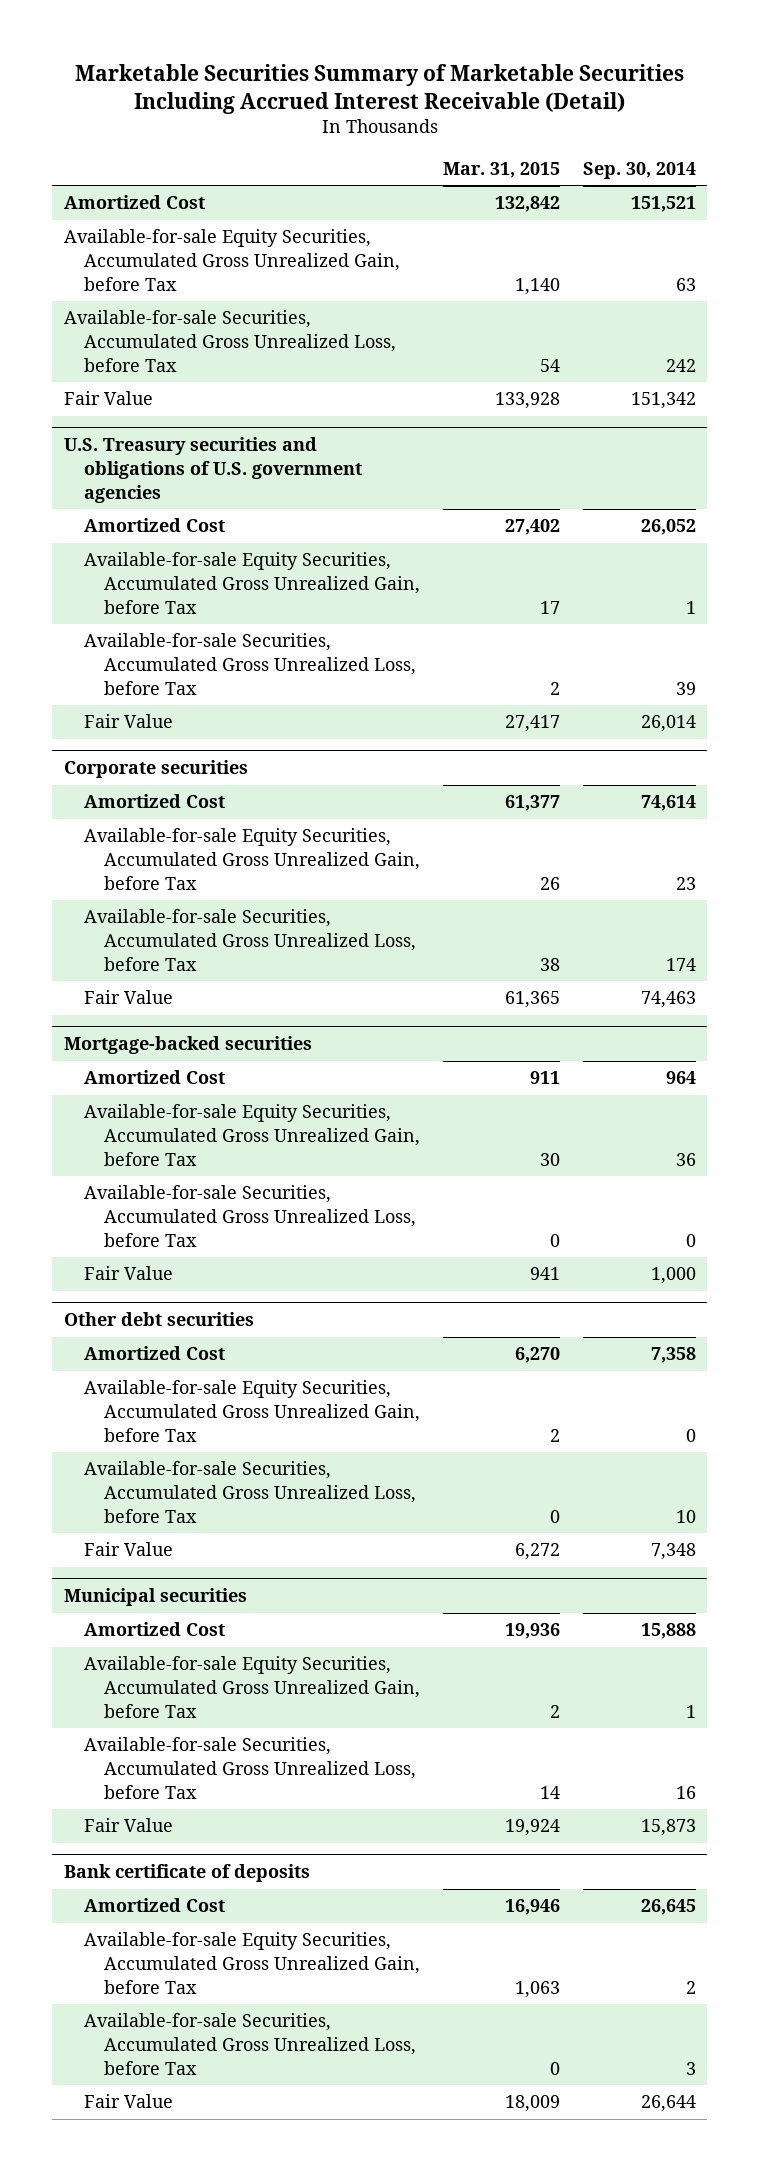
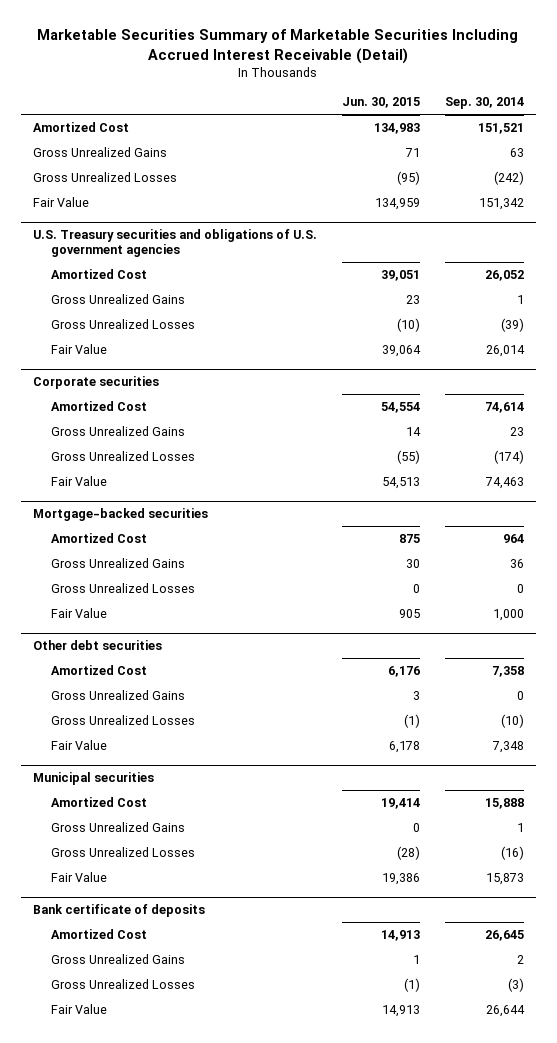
- | Mar. 31, 2015 | Sep. 30, 2014
+ | Jun. 30, 2015 | Sep. 30, 2014
- Available-for-sale Equity Securities, Accumulated Gross Unrealized Gain, before Tax | 1,140 | 63
- Available-for-sale Securities, Accumulated Gross Unrealized Loss, before Tax | 54 | 242
+ Gross Unrealized Gains | 71 | 63
+ Gross Unrealized Losses | (95) | (242)
@ U.S. Treasury securities and obligations of U.S. government agencies
- Available-for-sale Equity Securities, Accumulated Gross Unrealized Gain, before Tax | 17 | 1
- Available-for-sale Securities, Accumulated Gross Unrealized Loss, before Tax | 2 | 39
+ Gross Unrealized Gains | 23 | 1
+ Gross Unrealized Losses | (10) | (39)
@ Corporate securities
- Available-for-sale Equity Securities, Accumulated Gross Unrealized Gain, before Tax | 26 | 23
- Available-for-sale Securities, Accumulated Gross Unrealized Loss, before Tax | 38 | 174
+ Gross Unrealized Gains | 14 | 23
+ Gross Unrealized Losses | (55) | (174)
@ Mortgage-backed securities
- Available-for-sale Equity Securities, Accumulated Gross Unrealized Gain, before Tax | 30 | 36
- Available-for-sale Securities, Accumulated Gross Unrealized Loss, before Tax | 0 | 0
+ Gross Unrealized Gains | 30 | 36
+ Gross Unrealized Losses | 0 | 0
@ Other debt securities
- Available-for-sale Equity Securities, Accumulated Gross Unrealized Gain, before Tax | 2 | 0
- Available-for-sale Securities, Accumulated Gross Unrealized Loss, before Tax | 0 | 10
+ Gross Unrealized Gains | 3 | 0
+ Gross Unrealized Losses | (1) | (10)
@ Municipal securities
- Available-for-sale Equity Securities, Accumulated Gross Unrealized Gain, before Tax | 2 | 1
- Available-for-sale Securities, Accumulated Gross Unrealized Loss, before Tax | 14 | 16
+ Gross Unrealized Gains | 0 | 1
+ Gross Unrealized Losses | (28) | (16)
@ Bank certificate of deposits
- Available-for-sale Equity Securities, Accumulated Gross Unrealized Gain, before Tax | 1,063 | 2
- Available-for-sale Securities, Accumulated Gross Unrealized Loss, before Tax | 0 | 3
+ Gross Unrealized Gains | 1 | 2
+ Gross Unrealized Losses | (1) | (3)

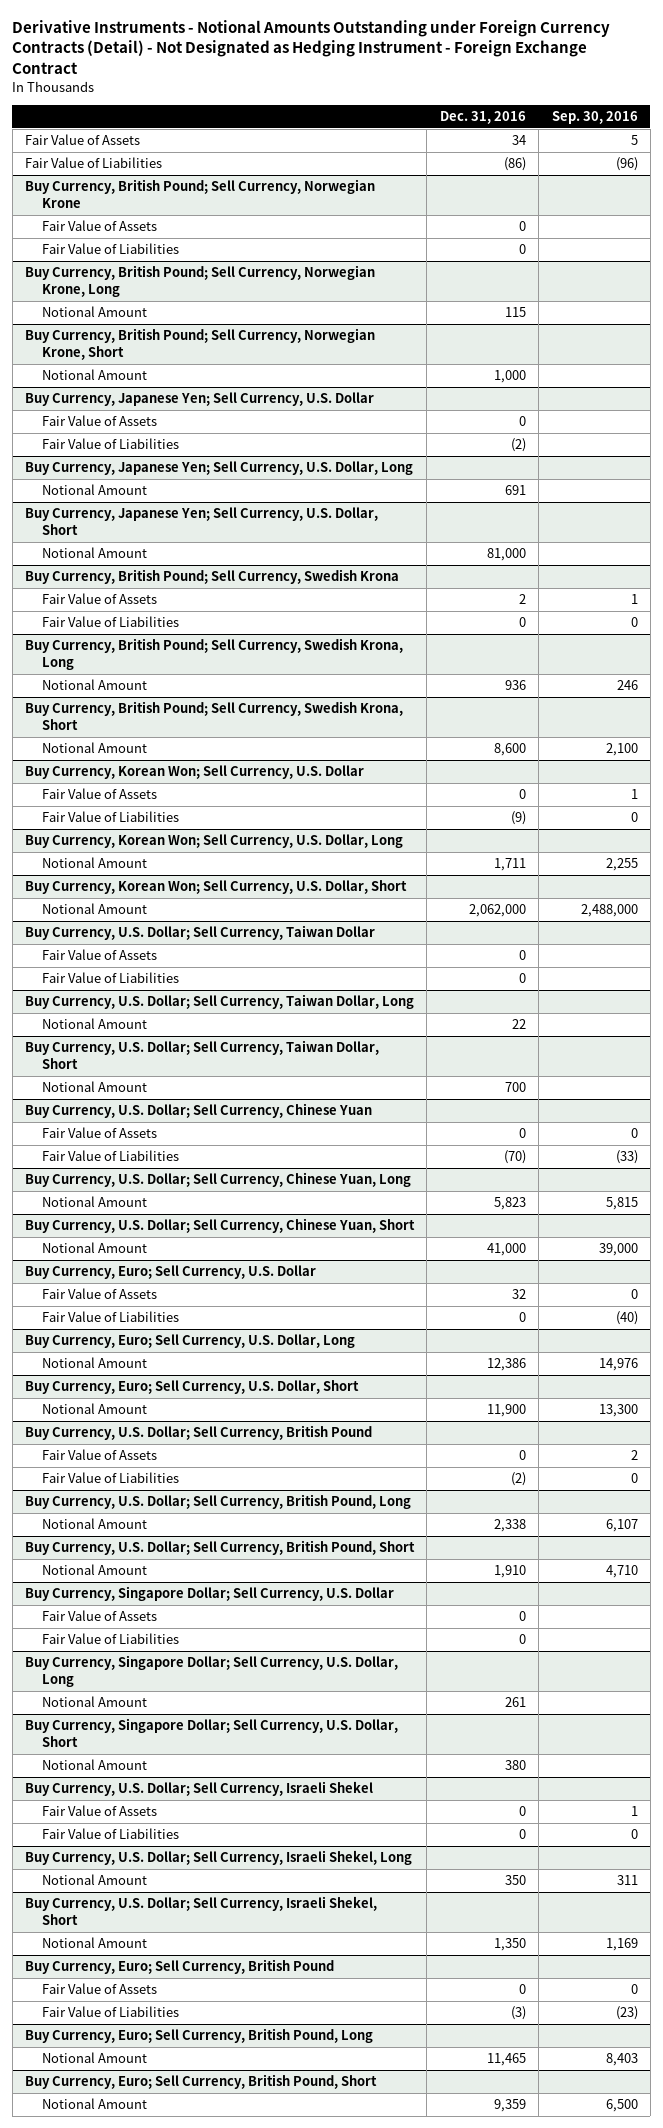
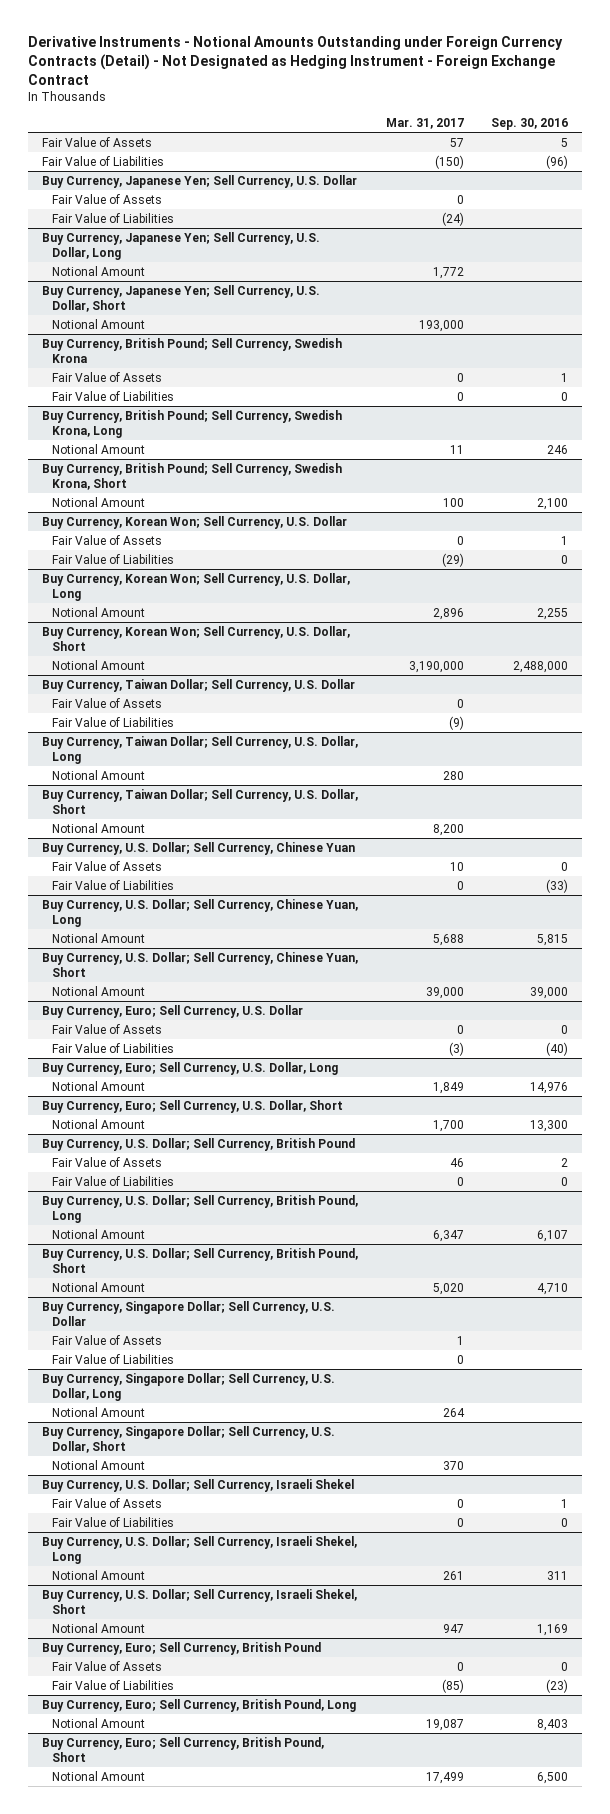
- | Dec. 31, 2016 | Sep. 30, 2016
+ | Mar. 31, 2017 | Sep. 30, 2016
- Buy Currency, British Pound; Sell Currency, Norwegian Krone
- Fair Value of Assets | 0 |
- Fair Value of Liabilities | 0 |
- Buy Currency, British Pound; Sell Currency, Norwegian Krone, Long
- Notional Amount | 115 |
- Buy Currency, British Pound; Sell Currency, Norwegian Krone, Short
- Notional Amount | 1,000 |
- Buy Currency, U.S. Dollar; Sell Currency, Taiwan Dollar
+ Buy Currency, Taiwan Dollar; Sell Currency, U.S. Dollar
- Buy Currency, U.S. Dollar; Sell Currency, Taiwan Dollar, Long
+ Buy Currency, Taiwan Dollar; Sell Currency, U.S. Dollar, Long
- Buy Currency, U.S. Dollar; Sell Currency, Taiwan Dollar, Short
+ Buy Currency, Taiwan Dollar; Sell Currency, U.S. Dollar, Short

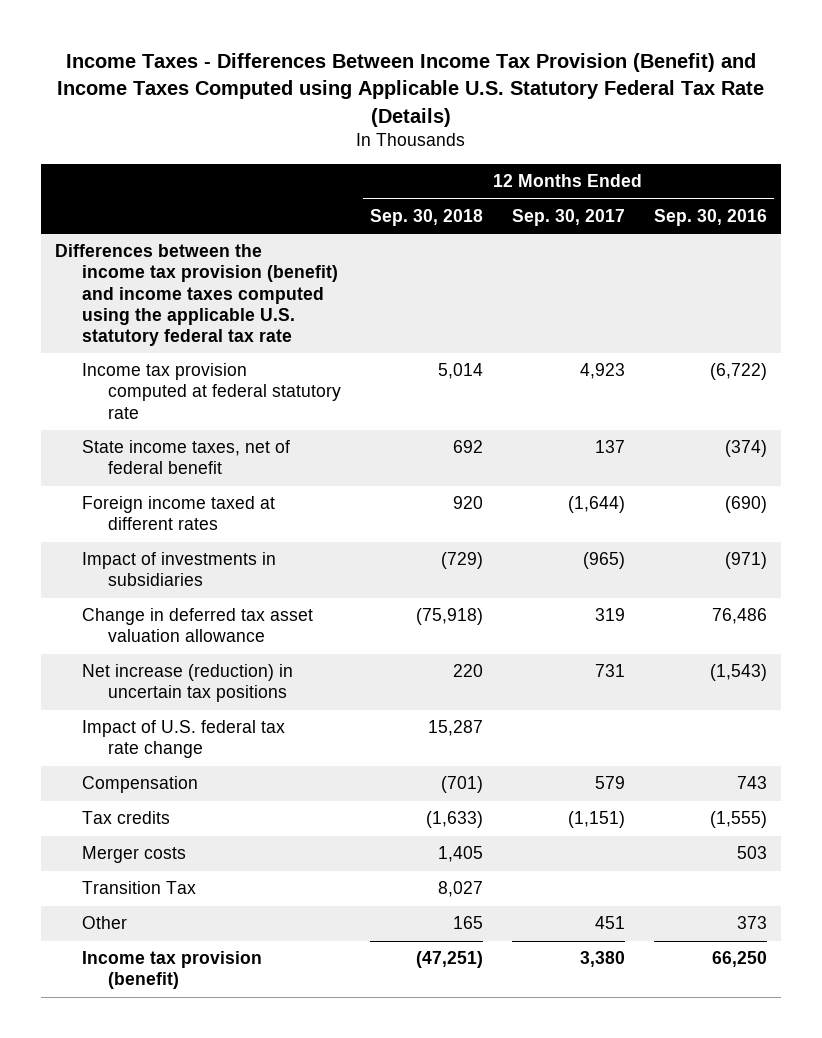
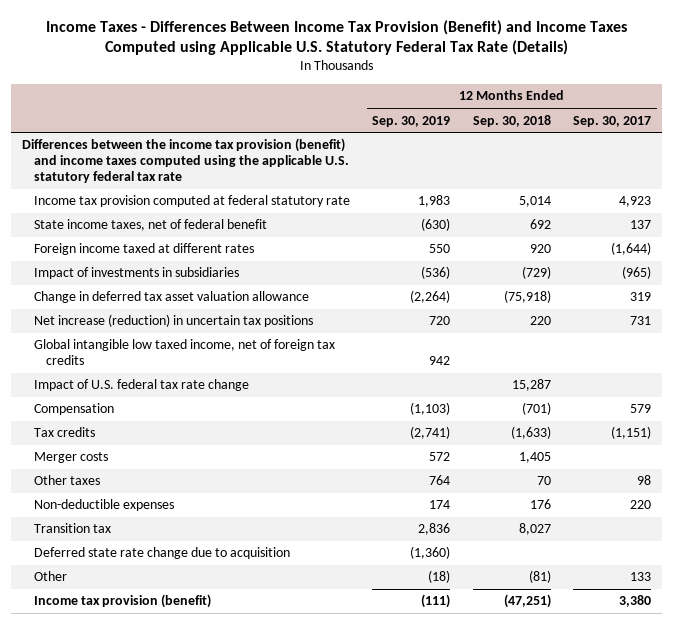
- | 12 Months Ended Sep. 30, 2018 | 12 Months Ended Sep. 30, 2017 | 12 Months Ended Sep. 30, 2016
+ | 12 Months Ended Sep. 30, 2019 | 12 Months Ended Sep. 30, 2018 | 12 Months Ended Sep. 30, 2017
+ Global intangible low taxed income, net of foreign tax credits | 942 | |
- Transition Tax | 8,027 | |
- Other | 165 | 451 | 373
+ Other taxes | 764 | 70 | 98
+ Non-deductible expenses | 174 | 176 | 220
+ Transition tax | 2,836 | 8,027 |
+ Deferred state rate change due to acquisition | (1,360) | |
+ Other | (18) | (81) | 133

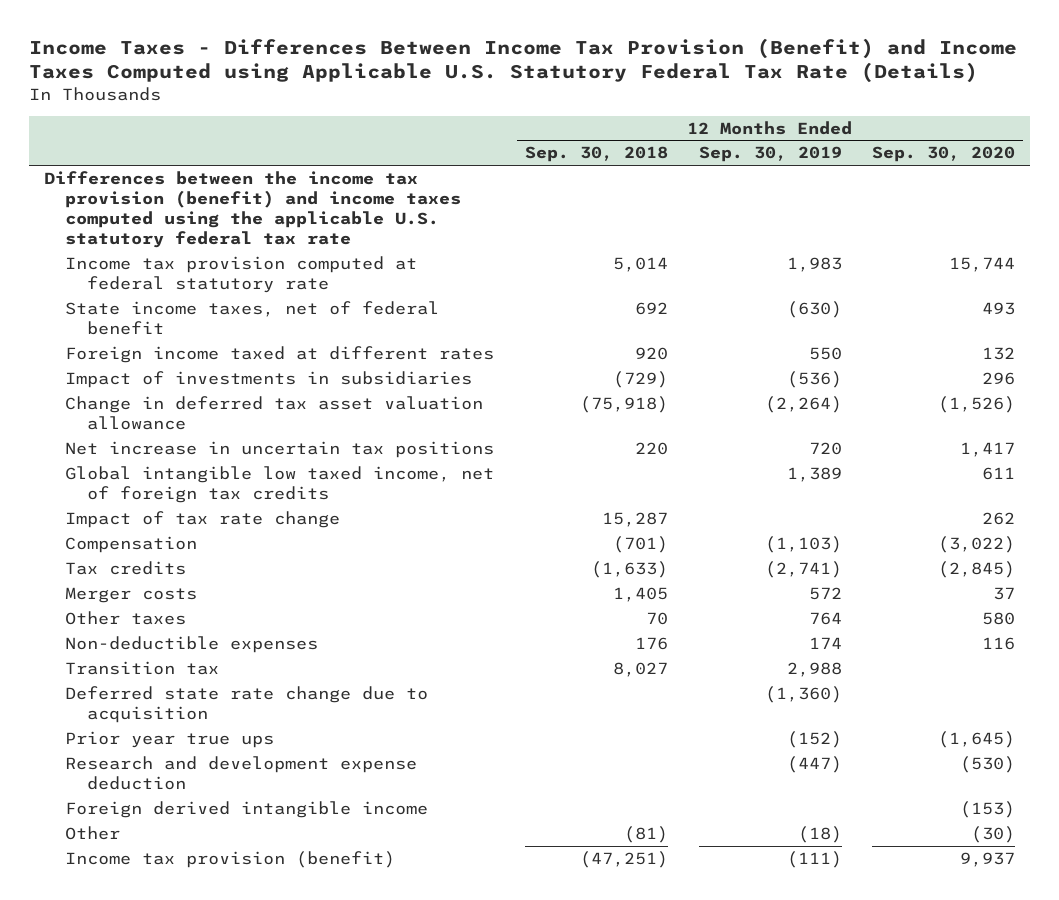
- | 12 Months Ended Sep. 30, 2019 | 12 Months Ended Sep. 30, 2018 | 12 Months Ended Sep. 30, 2017
+ | 12 Months Ended Sep. 30, 2018 | 12 Months Ended Sep. 30, 2019 | 12 Months Ended Sep. 30, 2020
- Net increase (reduction) in uncertain tax positions | 720 | 220 | 731
- Global intangible low taxed income, net of foreign tax credits | 942 | |
- Impact of U.S. federal tax rate change | | 15,287 |
+ Net increase in uncertain tax positions | 220 | 720 | 1,417
+ Global intangible low taxed income, net of foreign tax credits | | 1,389 | 611
+ Impact of tax rate change | 15,287 | | 262
- Transition tax | 2,836 | 8,027 |
+ Transition tax | 8,027 | 2,988 |
+ Prior year true ups | | (152) | (1,645)
+ Research and development expense deduction | | (447) | (530)
+ Foreign derived intangible income | | | (153)

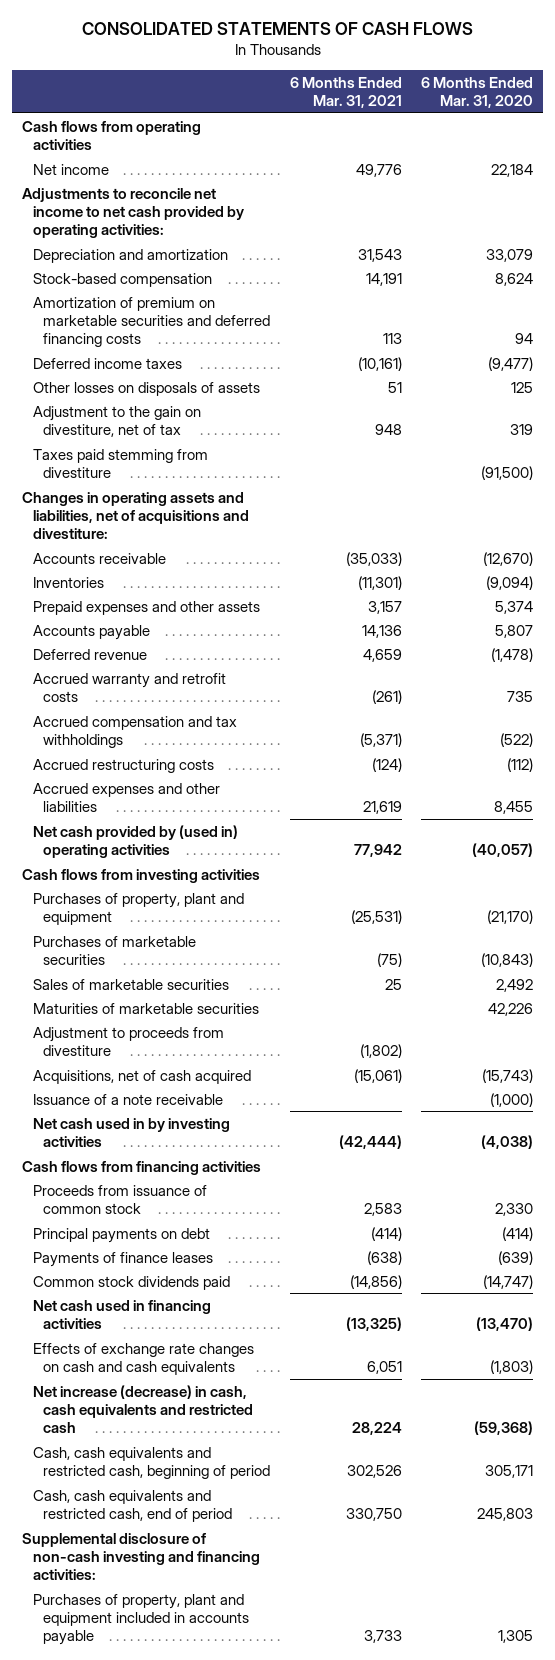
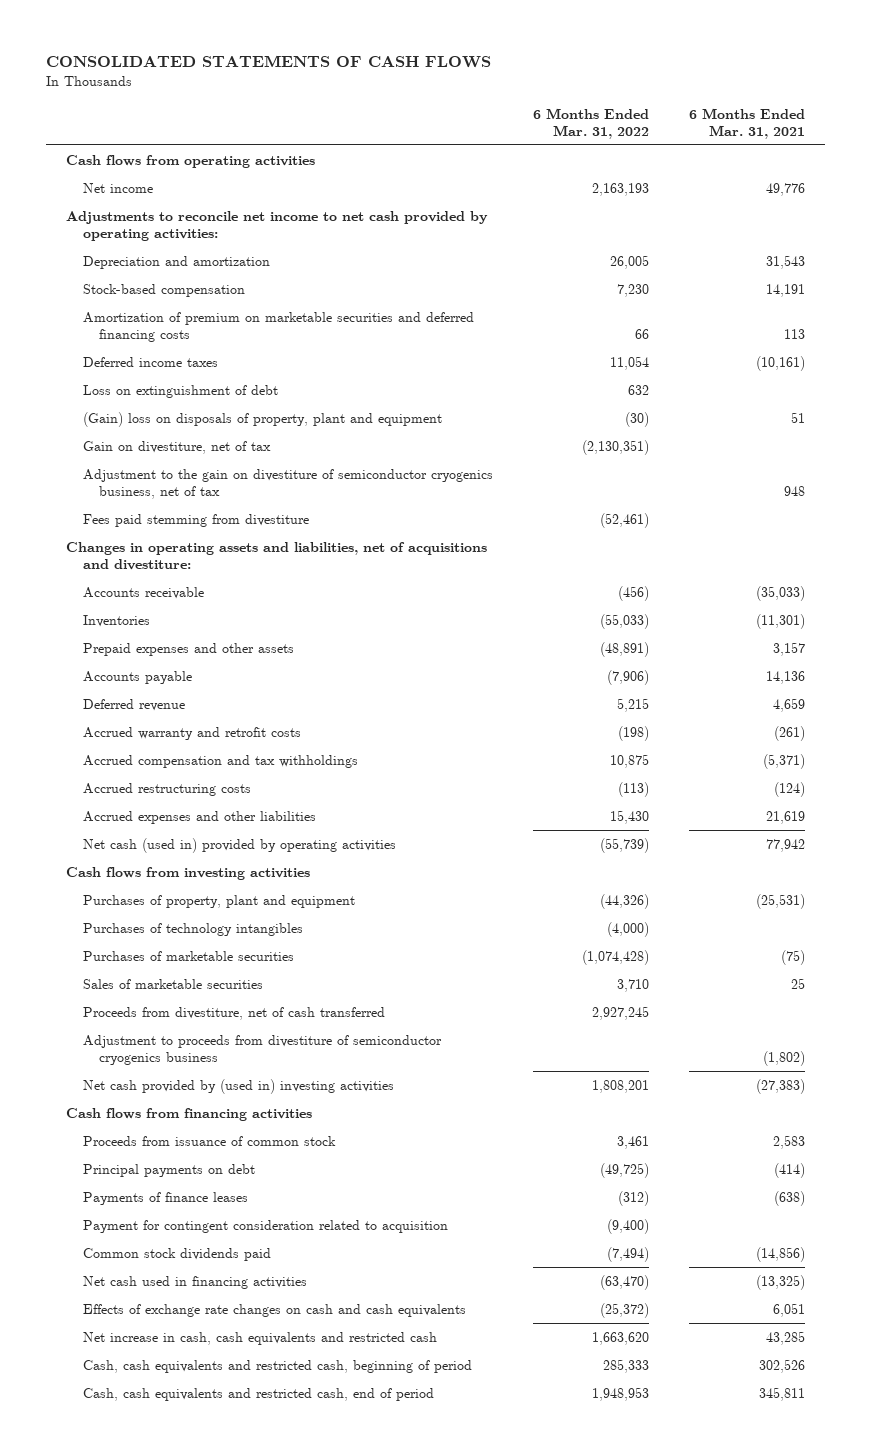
- | 6 Months Ended Mar. 31, 2021 | 6 Months Ended Mar. 31, 2020
+ | 6 Months Ended Mar. 31, 2022 | 6 Months Ended Mar. 31, 2021
- Other losses on disposals of assets | 51 | 125
- Adjustment to the gain on divestiture, net of tax | 948 | 319
- Taxes paid stemming from divestiture | | (91,500)
+ Loss on extinguishment of debt | 632 |
+ (Gain) loss on disposals of property, plant and equipment | (30) | 51
+ Gain on divestiture, net of tax | (2,130,351) |
+ Adjustment to the gain on divestiture of semiconductor cryogenics business, net of tax | | 948
+ Fees paid stemming from divestiture | (52,461) |
- Net cash provided by (used in) operating activities | 77,942 | (40,057)
+ Net cash (used in) provided by operating activities | (55,739) | 77,942
+ Purchases of technology intangibles | (4,000) |
- Maturities of marketable securities | | 42,226
- Adjustment to proceeds from divestiture | (1,802) |
- Acquisitions, net of cash acquired | (15,061) | (15,743)
- Issuance of a note receivable | | (1,000)
- Net cash used in by investing activities | (42,444) | (4,038)
+ Proceeds from divestiture, net of cash transferred | 2,927,245 |
+ Adjustment to proceeds from divestiture of semiconductor cryogenics business | | (1,802)
+ Net cash provided by (used in) investing activities | 1,808,201 | (27,383)
+ Payment for contingent consideration related to acquisition | (9,400) |
- Net increase (decrease) in cash, cash equivalents and restricted cash | 28,224 | (59,368)
+ Net increase in cash, cash equivalents and restricted cash | 1,663,620 | 43,285
- Cash, cash equivalents and restricted cash, end of period | 330,750 | 245,803
- Supplemental disclosure of non-cash investing and financing activities:
- Purchases of property, plant and equipment included in accounts payable | 3,733 | 1,305
+ Cash, cash equivalents and restricted cash, end of period | 1,948,953 | 345,811

